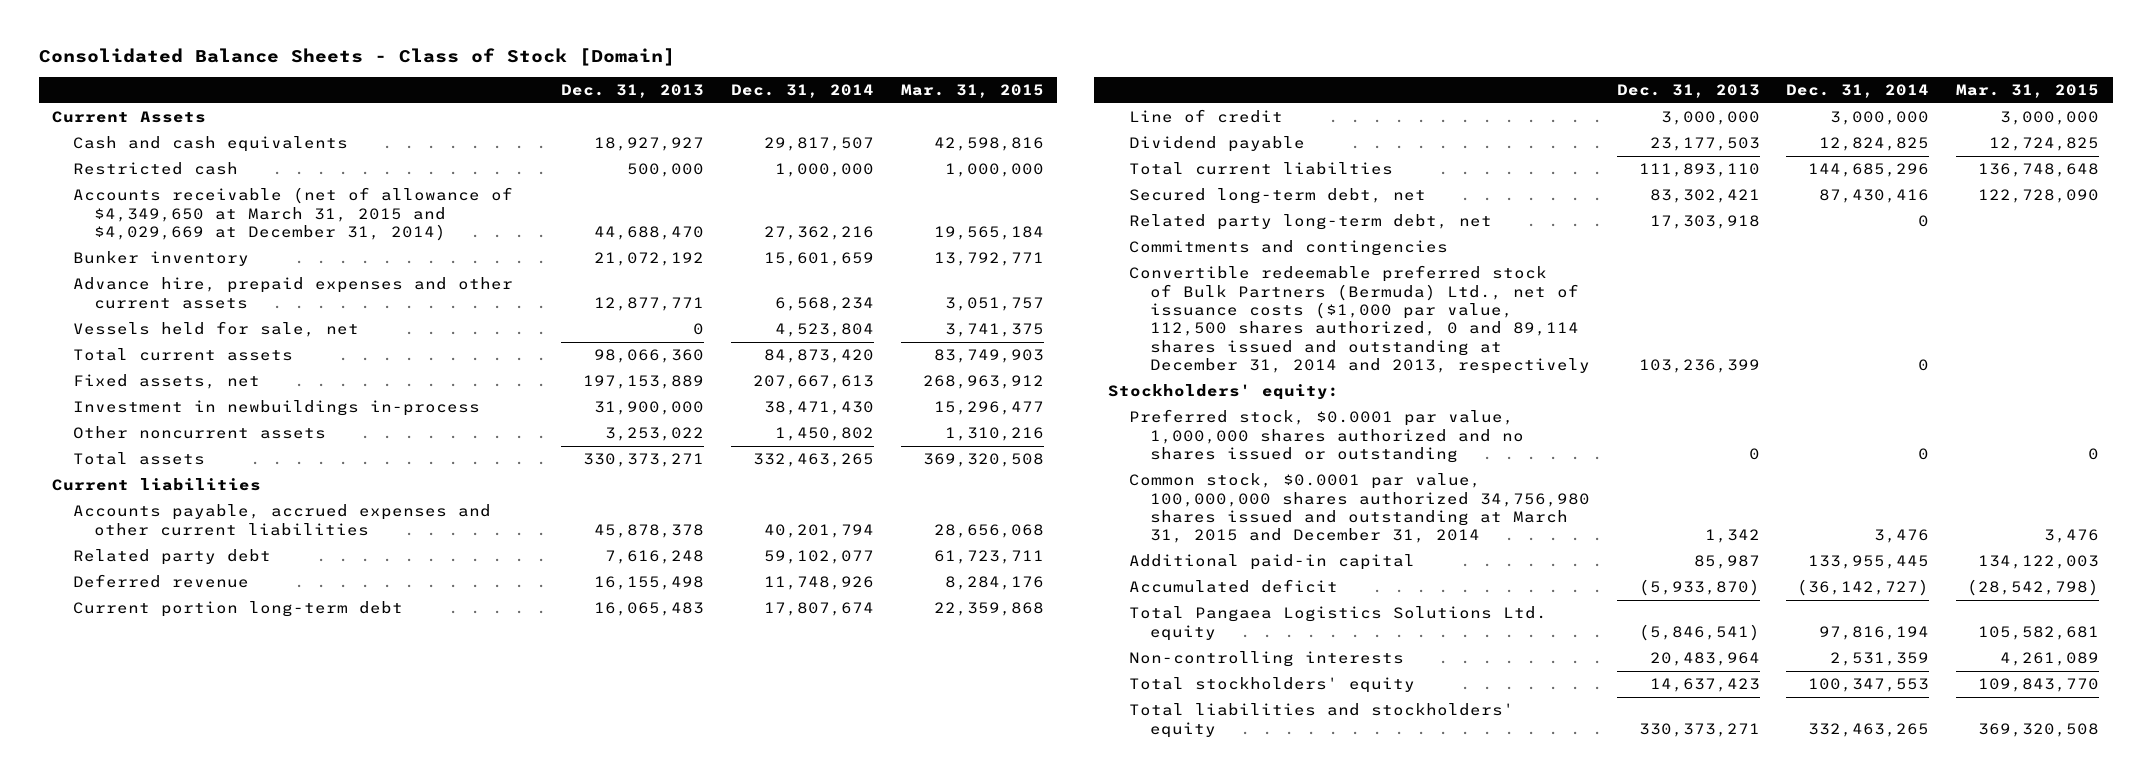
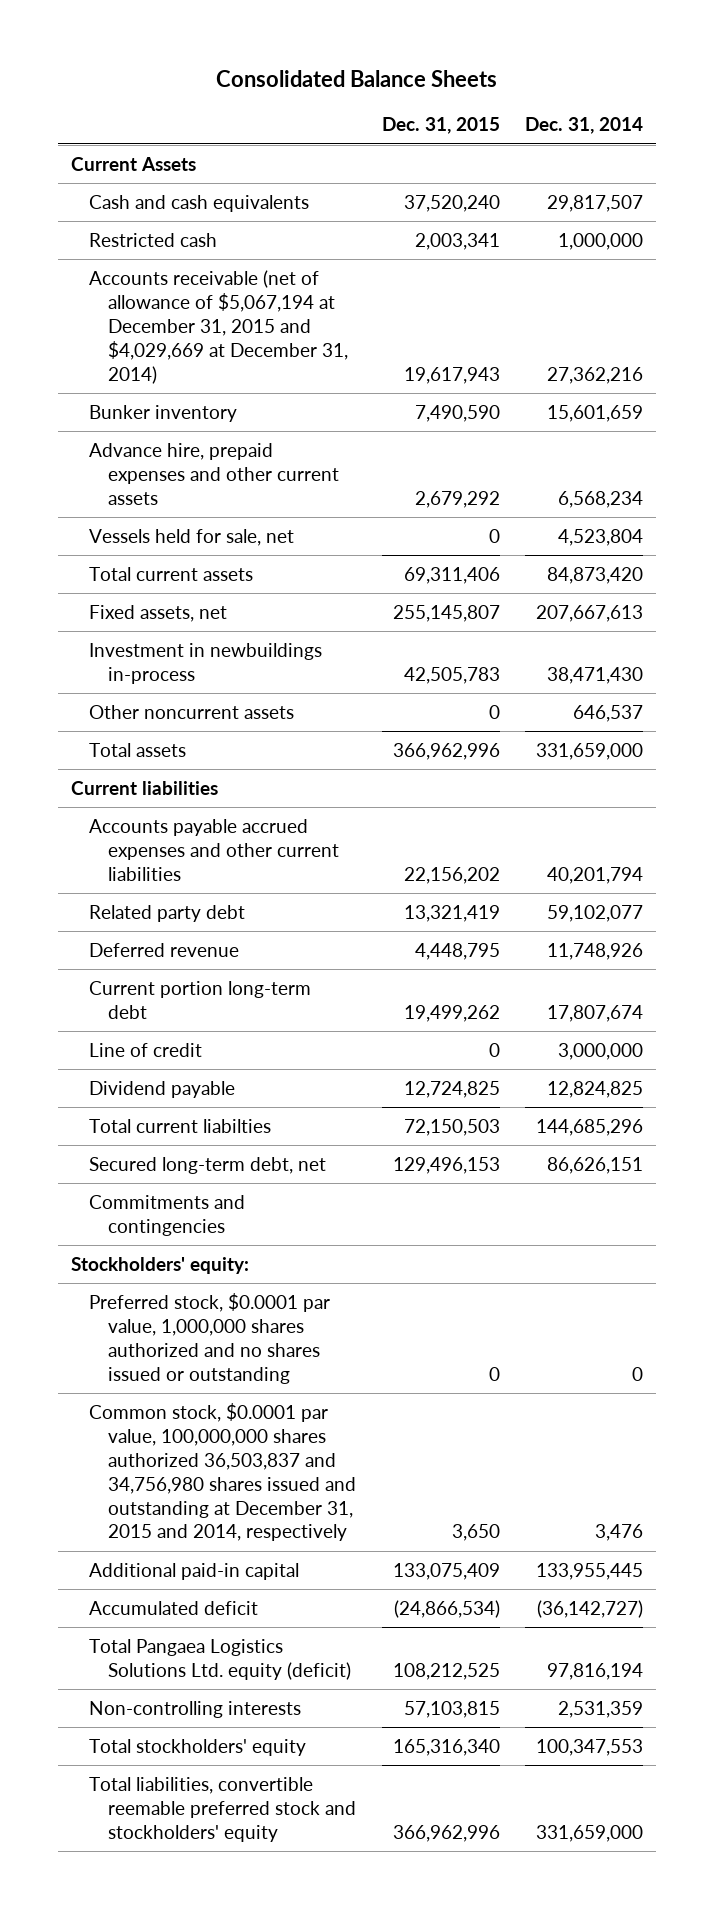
- Consolidated Balance Sheets - Class of Stock [Domain]
+ Consolidated Balance Sheets
- | Dec. 31, 2013 | Dec. 31, 2014 | Mar. 31, 2015
+ | Dec. 31, 2015 | Dec. 31, 2014
- Accounts receivable (net of allowance of $4,349,650 at March 31, 2015 and $4,029,669 at December 31, 2014) | 44,688,470 | 27,362,216 | 19,565,184
+ Accounts receivable (net of allowance of $5,067,194 at December 31, 2015 and $4,029,669 at December 31, 2014) | 19,617,943 | 27,362,216
- Other noncurrent assets | 3,253,022 | 1,450,802 | 1,310,216
- Total assets | 330,373,271 | 332,463,265 | 369,320,508
+ Other noncurrent assets | 0 | 646,537
+ Total assets | 366,962,996 | 331,659,000
- Accounts payable, accrued expenses and other current liabilities | 45,878,378 | 40,201,794 | 28,656,068
+ Accounts payable accrued expenses and other current liabilities | 22,156,202 | 40,201,794
- Secured long-term debt, net | 83,302,421 | 87,430,416 | 122,728,090
- Related party long-term debt, net | 17,303,918 | 0 |
+ Secured long-term debt, net | 129,496,153 | 86,626,151
- Convertible redeemable preferred stock of Bulk Partners (Bermuda) Ltd., net of issuance costs ($1,000 par value, 112,500 shares authorized, 0 and 89,114 shares issued and outstanding at December 31, 2014 and 2013, respectively | 103,236,399 | 0 |
- Common stock, $0.0001 par value, 100,000,000 shares authorized 34,756,980 shares issued and outstanding at March 31, 2015 and December 31, 2014 | 1,342 | 3,476 | 3,476
+ Common stock, $0.0001 par value, 100,000,000 shares authorized 36,503,837 and 34,756,980 shares issued and outstanding at December 31, 2015 and 2014, respectively | 3,650 | 3,476
- Total Pangaea Logistics Solutions Ltd. equity | (5,846,541) | 97,816,194 | 105,582,681
+ Total Pangaea Logistics Solutions Ltd. equity (deficit) | 108,212,525 | 97,816,194
- Total liabilities and stockholders' equity | 330,373,271 | 332,463,265 | 369,320,508
+ Total liabilities, convertible reemable preferred stock and stockholders' equity | 366,962,996 | 331,659,000

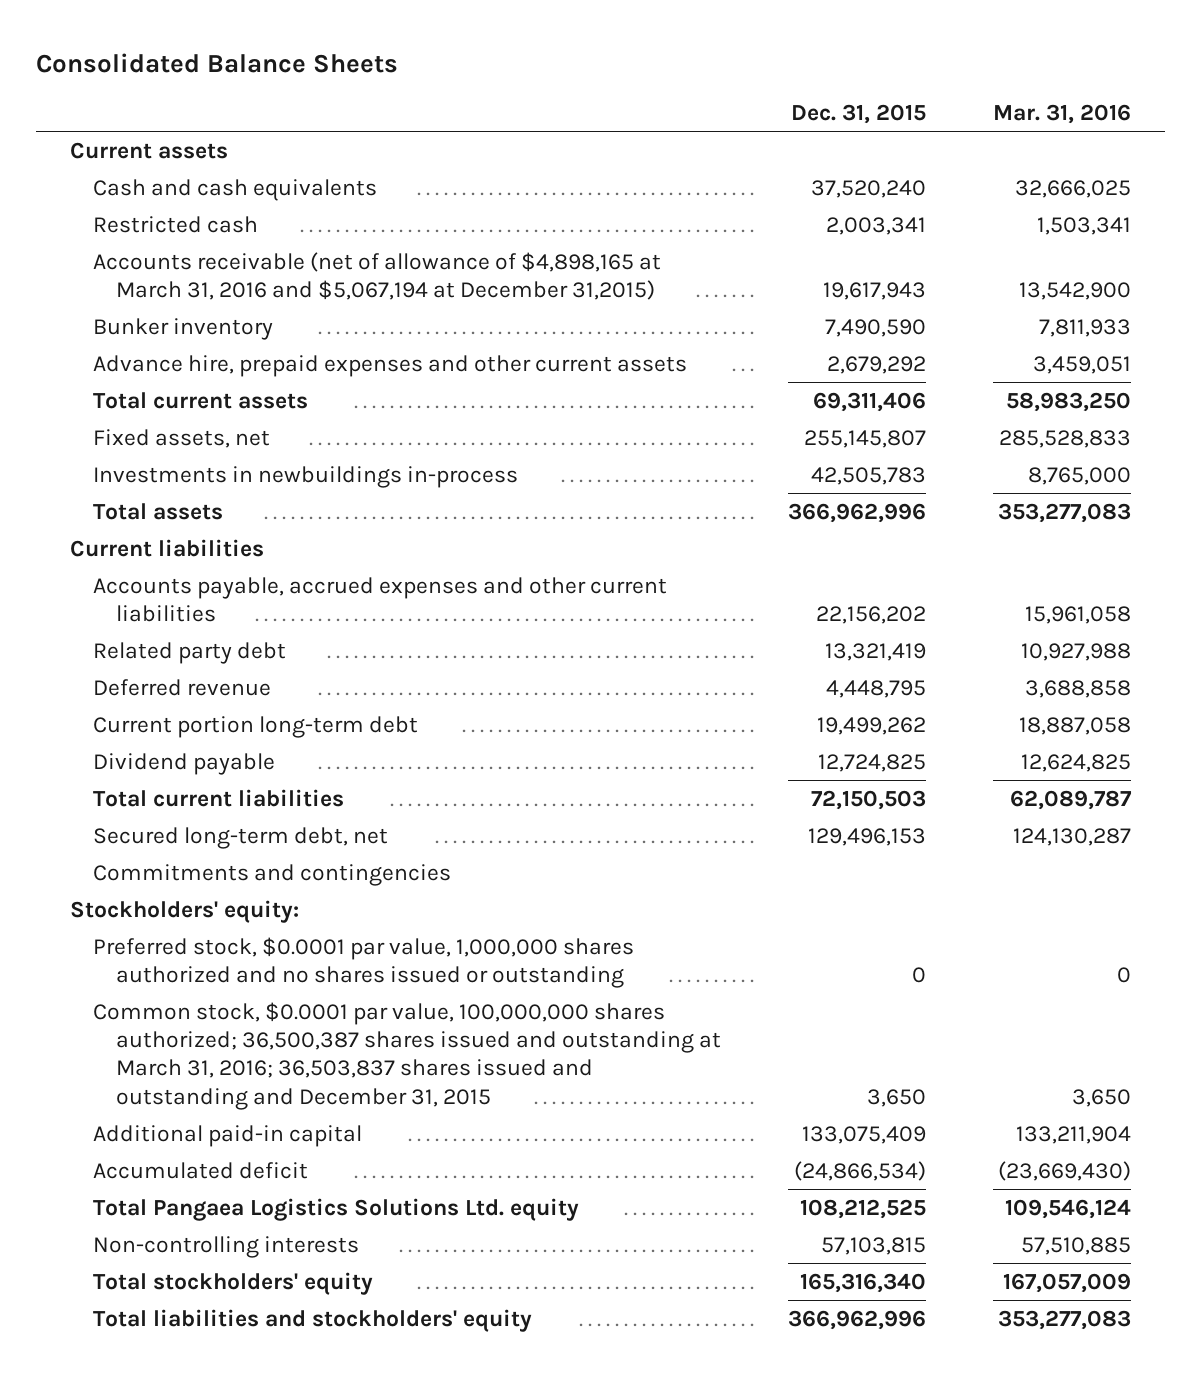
- | Dec. 31, 2015 | Dec. 31, 2014
+ | Dec. 31, 2015 | Mar. 31, 2016
- Current Assets
+ Current assets
- Accounts receivable (net of allowance of $5,067,194 at December 31, 2015 and $4,029,669 at December 31, 2014) | 19,617,943 | 27,362,216
+ Accounts receivable (net of allowance of $4,898,165 at March 31, 2016 and $5,067,194 at December 31,2015) | 19,617,943 | 13,542,900
- Vessels held for sale, net | 0 | 4,523,804
- Investment in newbuildings in-process | 42,505,783 | 38,471,430
- Other noncurrent assets | 0 | 646,537
+ Investments in newbuildings in-process | 42,505,783 | 8,765,000
- Accounts payable accrued expenses and other current liabilities | 22,156,202 | 40,201,794
+ Accounts payable, accrued expenses and other current liabilities | 22,156,202 | 15,961,058
- Line of credit | 0 | 3,000,000
- Total current liabilties | 72,150,503 | 144,685,296
+ Total current liabilities | 72,150,503 | 62,089,787
- Common stock, $0.0001 par value, 100,000,000 shares authorized 36,503,837 and 34,756,980 shares issued and outstanding at December 31, 2015 and 2014, respectively | 3,650 | 3,476
+ Common stock, $0.0001 par value, 100,000,000 shares authorized; 36,500,387 shares issued and outstanding at March 31, 2016; 36,503,837 shares issued and outstanding and December 31, 2015 | 3,650 | 3,650
- Total Pangaea Logistics Solutions Ltd. equity (deficit) | 108,212,525 | 97,816,194
+ Total Pangaea Logistics Solutions Ltd. equity | 108,212,525 | 109,546,124
- Total liabilities, convertible reemable preferred stock and stockholders' equity | 366,962,996 | 331,659,000
+ Total liabilities and stockholders' equity | 366,962,996 | 353,277,083

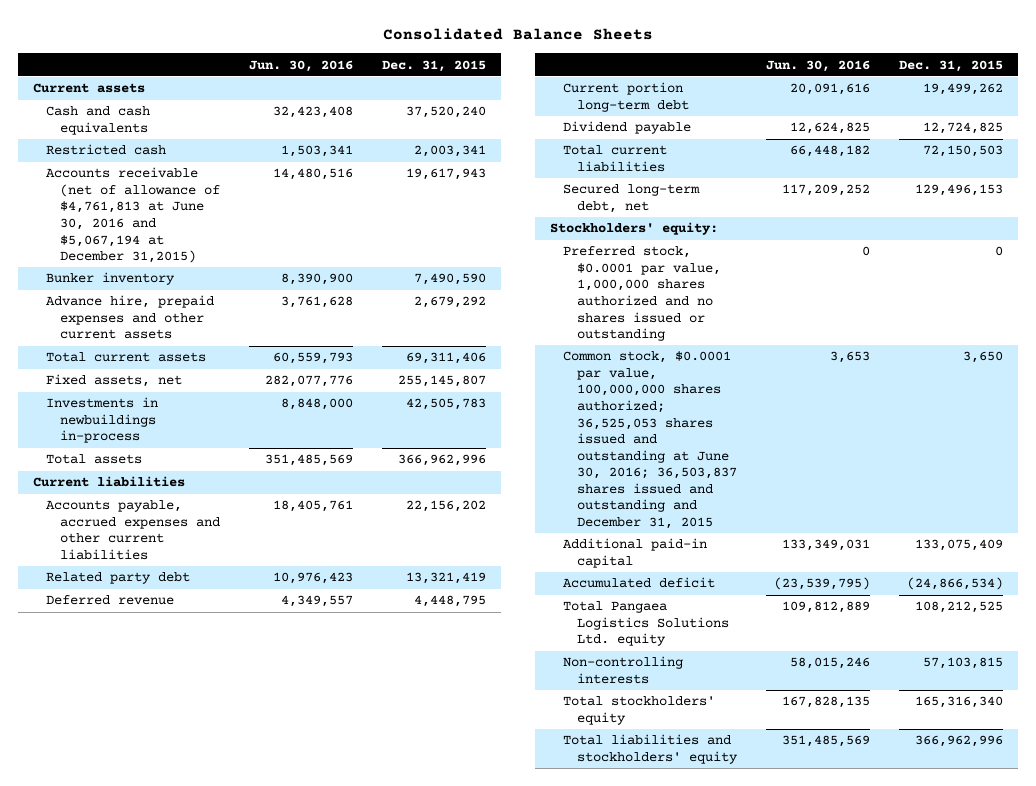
- | Dec. 31, 2015 | Mar. 31, 2016
+ | Jun. 30, 2016 | Dec. 31, 2015
- Accounts receivable (net of allowance of $4,898,165 at March 31, 2016 and $5,067,194 at December 31,2015) | 19,617,943 | 13,542,900
+ Accounts receivable (net of allowance of $4,761,813 at June 30, 2016 and $5,067,194 at December 31,2015) | 14,480,516 | 19,617,943
- Commitments and contingencies
- Common stock, $0.0001 par value, 100,000,000 shares authorized; 36,500,387 shares issued and outstanding at March 31, 2016; 36,503,837 shares issued and outstanding and December 31, 2015 | 3,650 | 3,650
+ Common stock, $0.0001 par value, 100,000,000 shares authorized; 36,525,053 shares issued and outstanding at June 30, 2016; 36,503,837 shares issued and outstanding and December 31, 2015 | 3,653 | 3,650

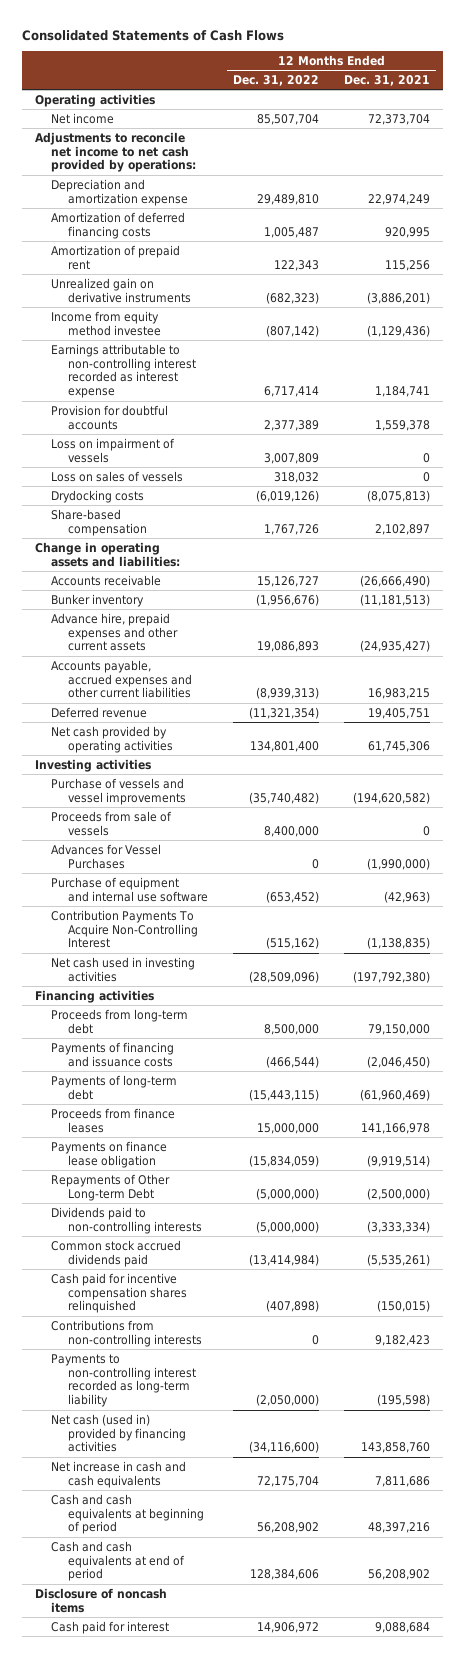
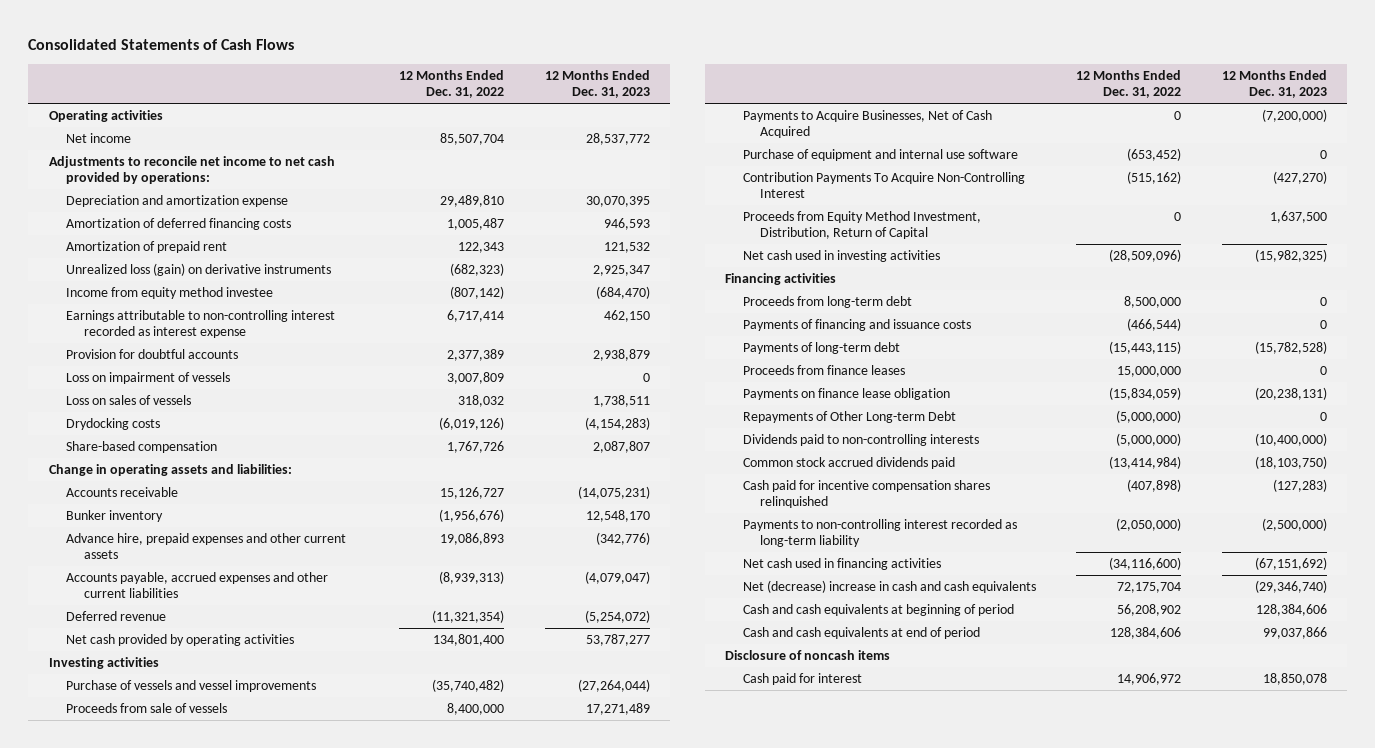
- | 12 Months Ended Dec. 31, 2022 | 12 Months Ended Dec. 31, 2021
+ | 12 Months Ended Dec. 31, 2022 | 12 Months Ended Dec. 31, 2023
- Unrealized gain on derivative instruments | (682,323) | (3,886,201)
+ Unrealized loss (gain) on derivative instruments | (682,323) | 2,925,347
- Advances for Vessel Purchases | 0 | (1,990,000)
+ Payments to Acquire Businesses, Net of Cash Acquired | 0 | (7,200,000)
+ Proceeds from Equity Method Investment, Distribution, Return of Capital | 0 | 1,637,500
- Contributions from non-controlling interests | 0 | 9,182,423
- Net cash (used in) provided by financing activities | (34,116,600) | 143,858,760
- Net increase in cash and cash equivalents | 72,175,704 | 7,811,686
+ Net cash used in financing activities | (34,116,600) | (67,151,692)
+ Net (decrease) increase in cash and cash equivalents | 72,175,704 | (29,346,740)

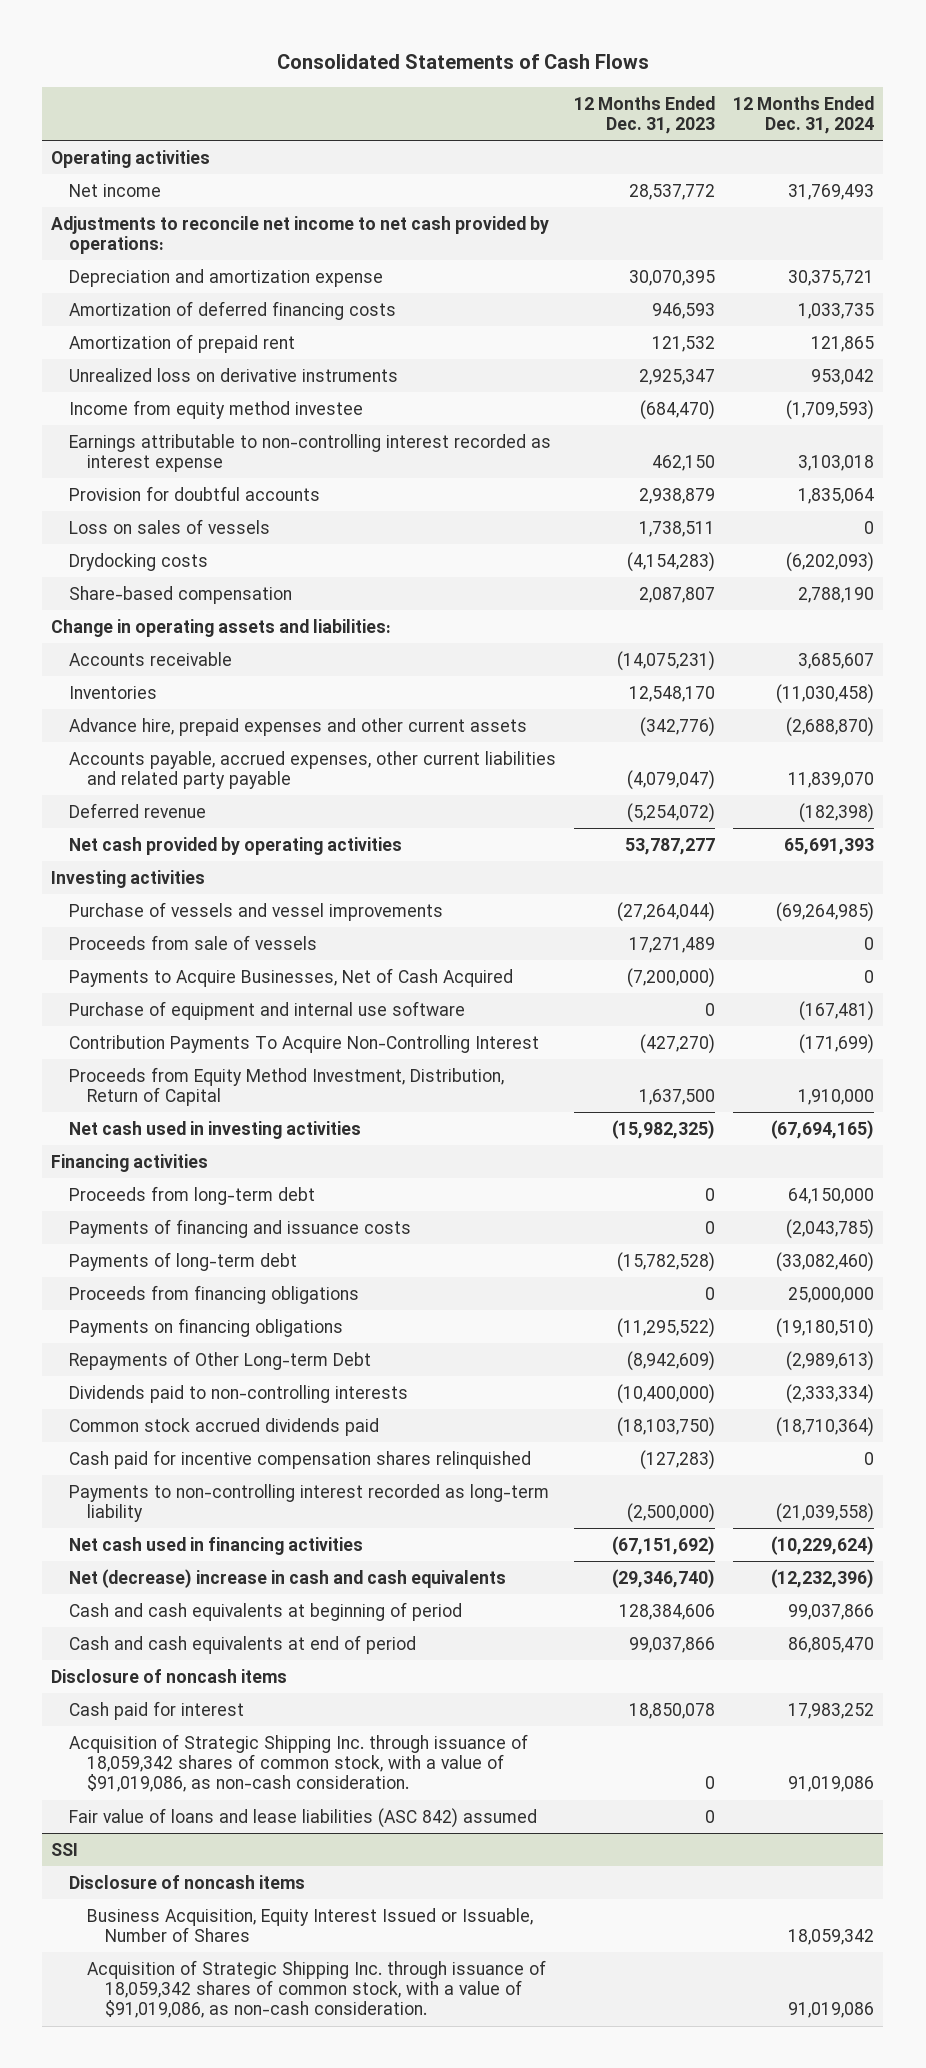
- | 12 Months Ended Dec. 31, 2022 | 12 Months Ended Dec. 31, 2023
+ | 12 Months Ended Dec. 31, 2023 | 12 Months Ended Dec. 31, 2024
- Unrealized loss (gain) on derivative instruments | (682,323) | 2,925,347
+ Unrealized loss on derivative instruments | 2,925,347 | 953,042
- Loss on impairment of vessels | 3,007,809 | 0
- Bunker inventory | (1,956,676) | 12,548,170
+ Inventories | 12,548,170 | (11,030,458)
- Accounts payable, accrued expenses and other current liabilities | (8,939,313) | (4,079,047)
+ Accounts payable, accrued expenses, other current liabilities and related party payable | (4,079,047) | 11,839,070
- Proceeds from finance leases | 15,000,000 | 0
- Payments on finance lease obligation | (15,834,059) | (20,238,131)
- Repayments of Other Long-term Debt | (5,000,000) | 0
+ Proceeds from financing obligations | 0 | 25,000,000
+ Payments on financing obligations | (11,295,522) | (19,180,510)
+ Repayments of Other Long-term Debt | (8,942,609) | (2,989,613)
+ Acquisition of Strategic Shipping Inc. through issuance of 18,059,342 shares of common stock, with a value of $91,019,086, as non-cash consideration. | 0 | 91,019,086
+ Fair value of loans and lease liabilities (ASC 842) assumed | 0 |
+ SSI
+ Disclosure of noncash items
+ Business Acquisition, Equity Interest Issued or Issuable, Number of Shares | | 18,059,342
+ Acquisition of Strategic Shipping Inc. through issuance of 18,059,342 shares of common stock, with a value of $91,019,086, as non-cash consideration. | | 91,019,086

